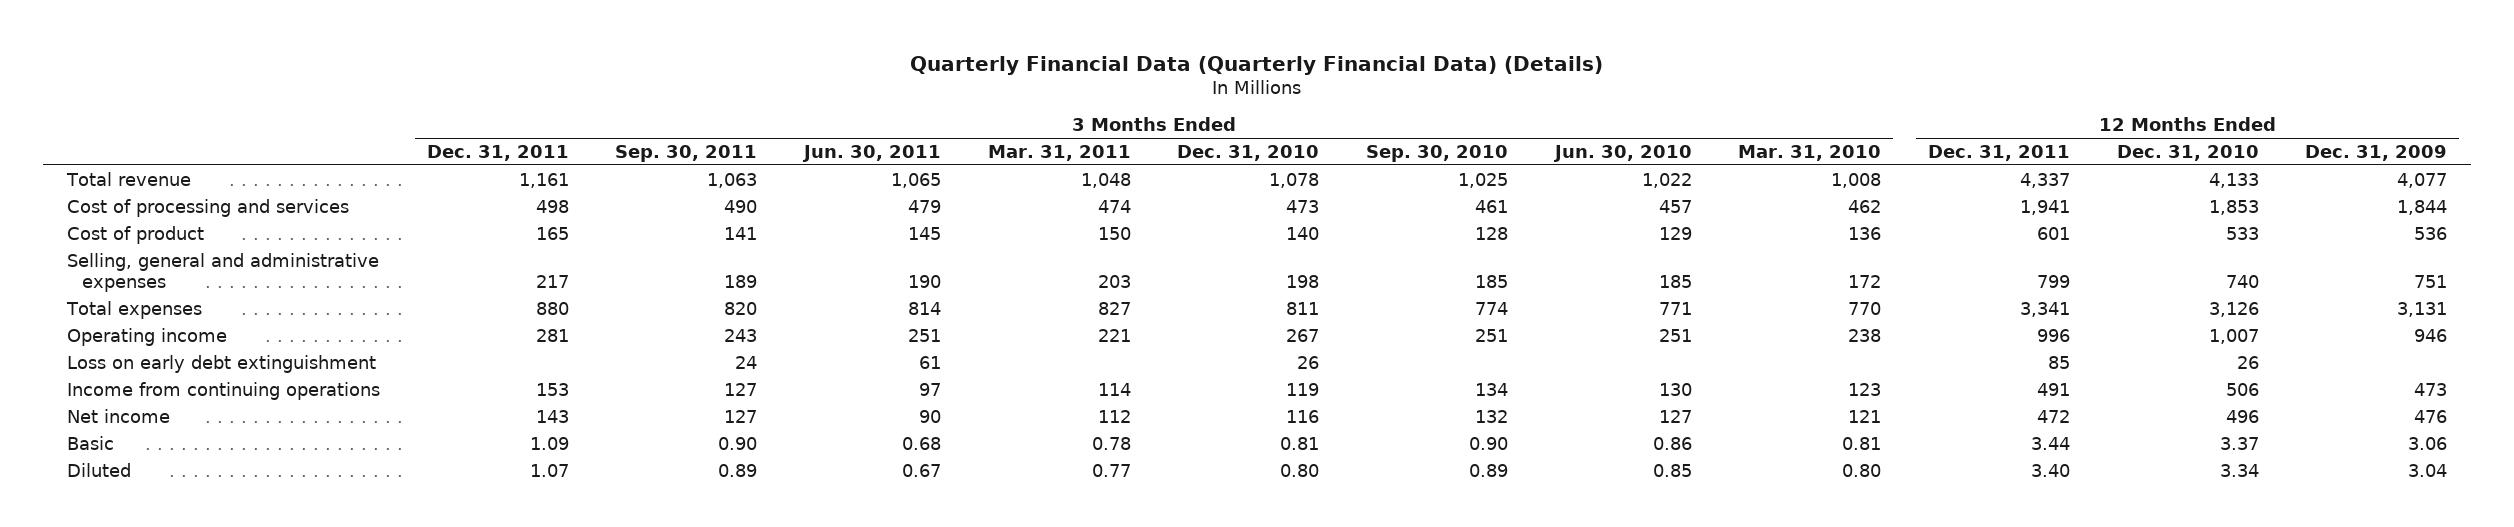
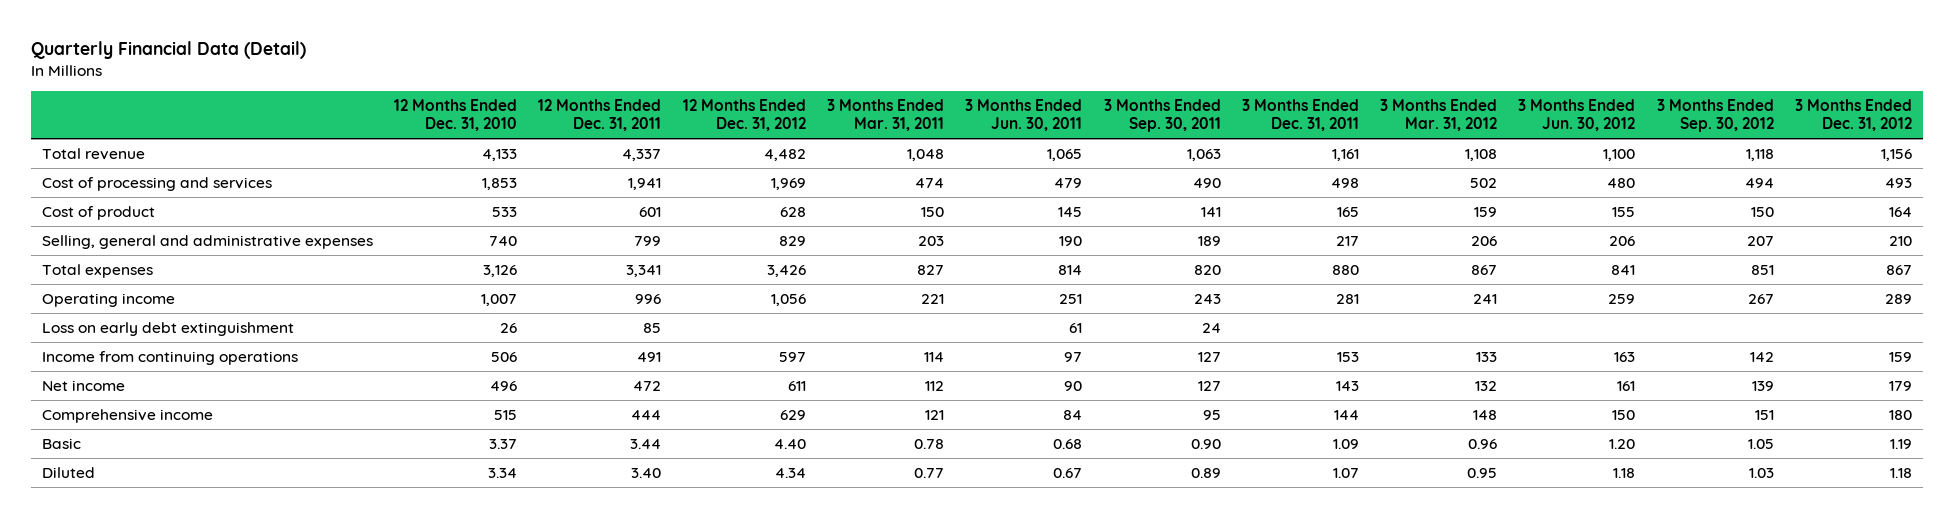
- Quarterly Financial Data (Quarterly Financial Data) (Details)
+ Quarterly Financial Data (Detail)
- | 3 Months Ended Dec. 31, 2011 | 3 Months Ended Sep. 30, 2011 | 3 Months Ended Jun. 30, 2011 | 3 Months Ended Mar. 31, 2011 | 3 Months Ended Dec. 31, 2010 | 3 Months Ended Sep. 30, 2010 | 3 Months Ended Jun. 30, 2010 | 3 Months Ended Mar. 31, 2010 | 12 Months Ended Dec. 31, 2011 | 12 Months Ended Dec. 31, 2010 | 12 Months Ended Dec. 31, 2009
+ | 12 Months Ended Dec. 31, 2010 | 12 Months Ended Dec. 31, 2011 | 12 Months Ended Dec. 31, 2012 | 3 Months Ended Mar. 31, 2011 | 3 Months Ended Jun. 30, 2011 | 3 Months Ended Sep. 30, 2011 | 3 Months Ended Dec. 31, 2011 | 3 Months Ended Mar. 31, 2012 | 3 Months Ended Jun. 30, 2012 | 3 Months Ended Sep. 30, 2012 | 3 Months Ended Dec. 31, 2012
+ Comprehensive income | 515 | 444 | 629 | 121 | 84 | 95 | 144 | 148 | 150 | 151 | 180

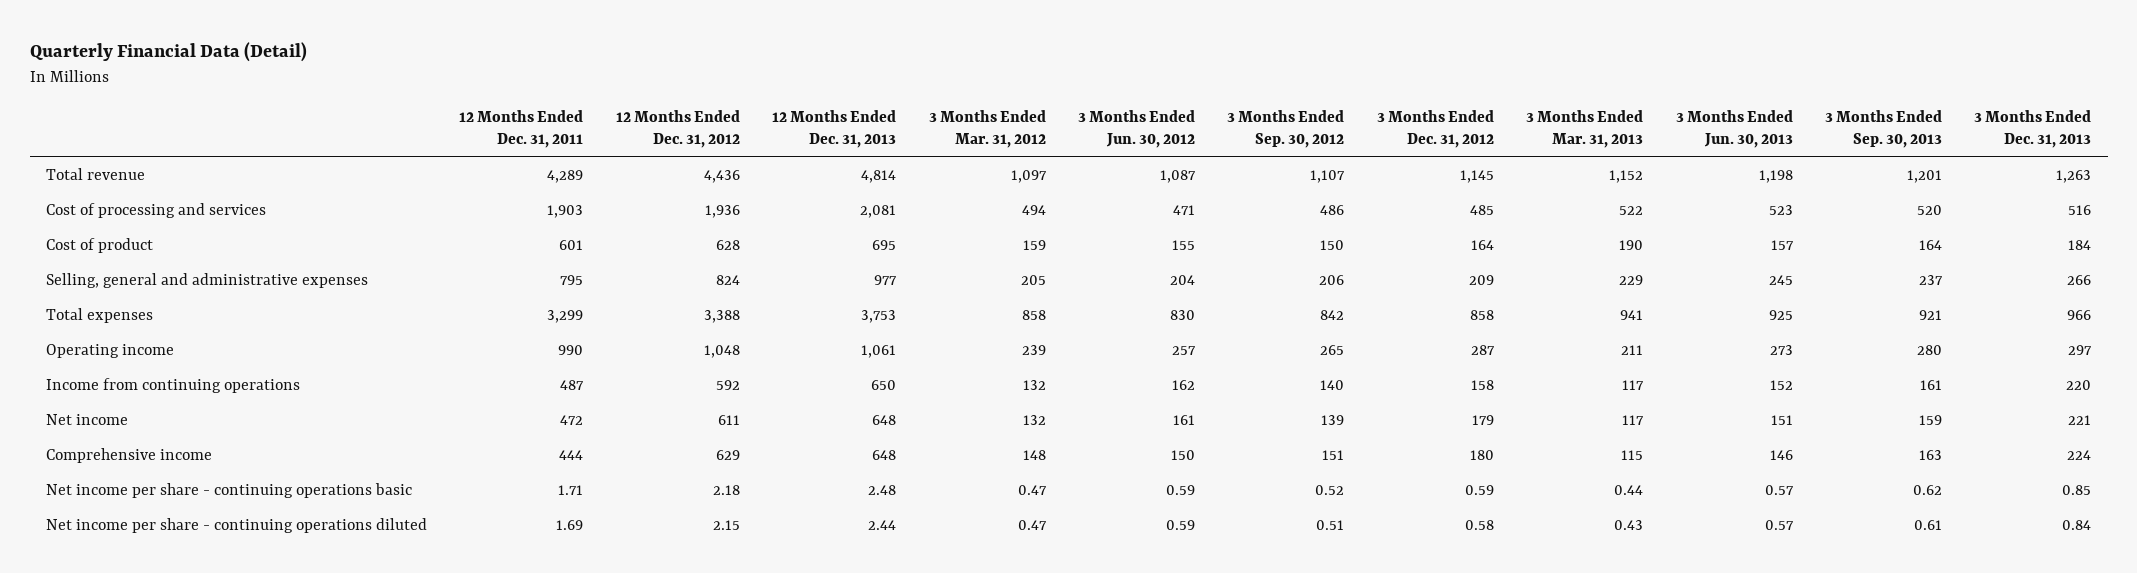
- | 12 Months Ended Dec. 31, 2010 | 12 Months Ended Dec. 31, 2011 | 12 Months Ended Dec. 31, 2012 | 3 Months Ended Mar. 31, 2011 | 3 Months Ended Jun. 30, 2011 | 3 Months Ended Sep. 30, 2011 | 3 Months Ended Dec. 31, 2011 | 3 Months Ended Mar. 31, 2012 | 3 Months Ended Jun. 30, 2012 | 3 Months Ended Sep. 30, 2012 | 3 Months Ended Dec. 31, 2012
+ | 12 Months Ended Dec. 31, 2011 | 12 Months Ended Dec. 31, 2012 | 12 Months Ended Dec. 31, 2013 | 3 Months Ended Mar. 31, 2012 | 3 Months Ended Jun. 30, 2012 | 3 Months Ended Sep. 30, 2012 | 3 Months Ended Dec. 31, 2012 | 3 Months Ended Mar. 31, 2013 | 3 Months Ended Jun. 30, 2013 | 3 Months Ended Sep. 30, 2013 | 3 Months Ended Dec. 31, 2013
- Total revenue | 4,133 | 4,337 | 4,482 | 1,048 | 1,065 | 1,063 | 1,161 | 1,108 | 1,100 | 1,118 | 1,156
- Cost of processing and services | 1,853 | 1,941 | 1,969 | 474 | 479 | 490 | 498 | 502 | 480 | 494 | 493
+ Total revenue | 4,289 | 4,436 | 4,814 | 1,097 | 1,087 | 1,107 | 1,145 | 1,152 | 1,198 | 1,201 | 1,263
+ Cost of processing and services | 1,903 | 1,936 | 2,081 | 494 | 471 | 486 | 485 | 522 | 523 | 520 | 516
- Selling, general and administrative expenses | 740 | 799 | 829 | 203 | 190 | 189 | 217 | 206 | 206 | 207 | 210
- Total expenses | 3,126 | 3,341 | 3,426 | 827 | 814 | 820 | 880 | 867 | 841 | 851 | 867
- Operating income | 1,007 | 996 | 1,056 | 221 | 251 | 243 | 281 | 241 | 259 | 267 | 289
- Loss on early debt extinguishment | 26 | 85 | | | 61 | 24 | | | | |
- Income from continuing operations | 506 | 491 | 597 | 114 | 97 | 127 | 153 | 133 | 163 | 142 | 159
+ Selling, general and administrative expenses | 795 | 824 | 977 | 205 | 204 | 206 | 209 | 229 | 245 | 237 | 266
+ Total expenses | 3,299 | 3,388 | 3,753 | 858 | 830 | 842 | 858 | 941 | 925 | 921 | 966
+ Operating income | 990 | 1,048 | 1,061 | 239 | 257 | 265 | 287 | 211 | 273 | 280 | 297
+ Income from continuing operations | 487 | 592 | 650 | 132 | 162 | 140 | 158 | 117 | 152 | 161 | 220
- Basic | 3.37 | 3.44 | 4.40 | 0.78 | 0.68 | 0.90 | 1.09 | 0.96 | 1.20 | 1.05 | 1.19
- Diluted | 3.34 | 3.40 | 4.34 | 0.77 | 0.67 | 0.89 | 1.07 | 0.95 | 1.18 | 1.03 | 1.18
+ Net income per share - continuing operations basic | 1.71 | 2.18 | 2.48 | 0.47 | 0.59 | 0.52 | 0.59 | 0.44 | 0.57 | 0.62 | 0.85
+ Net income per share - continuing operations diluted | 1.69 | 2.15 | 2.44 | 0.47 | 0.59 | 0.51 | 0.58 | 0.43 | 0.57 | 0.61 | 0.84

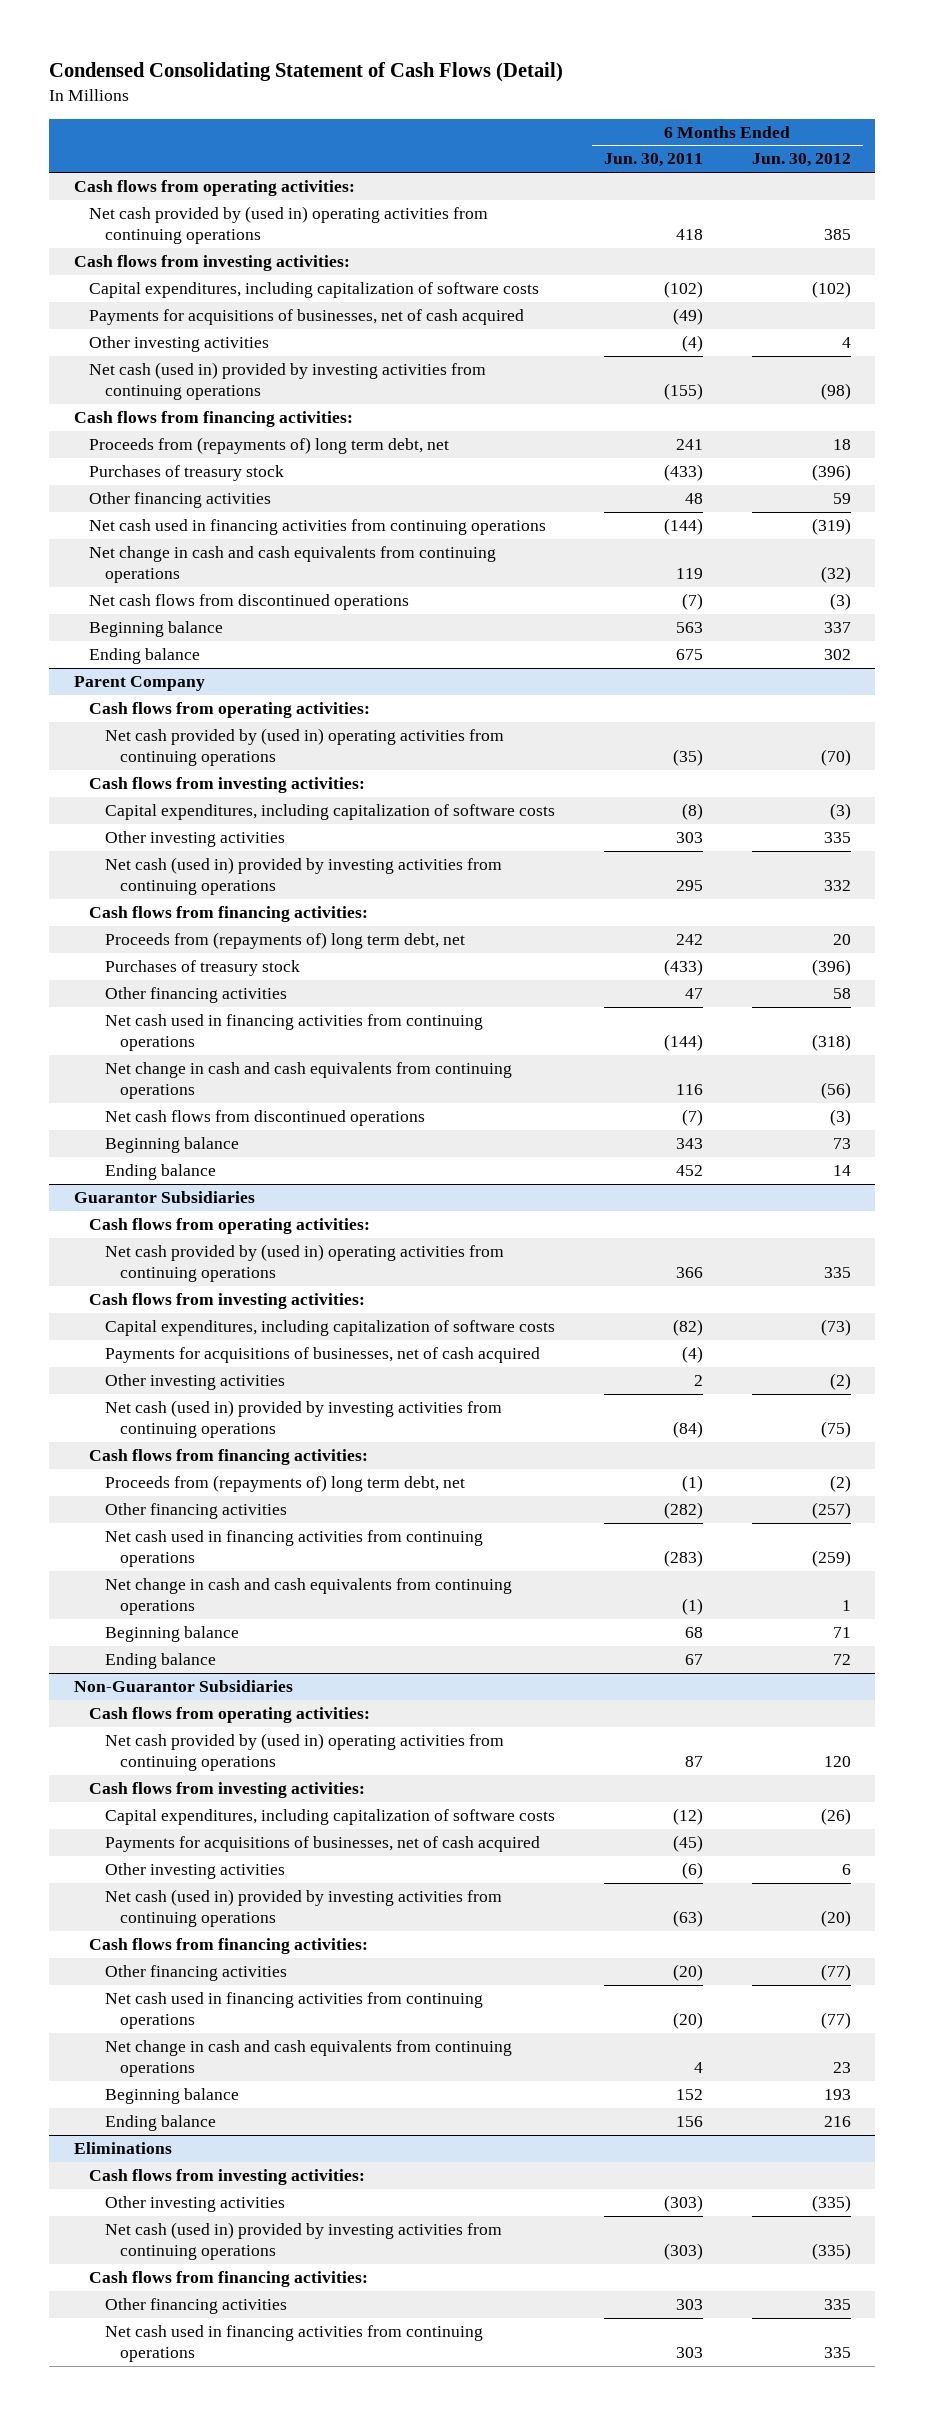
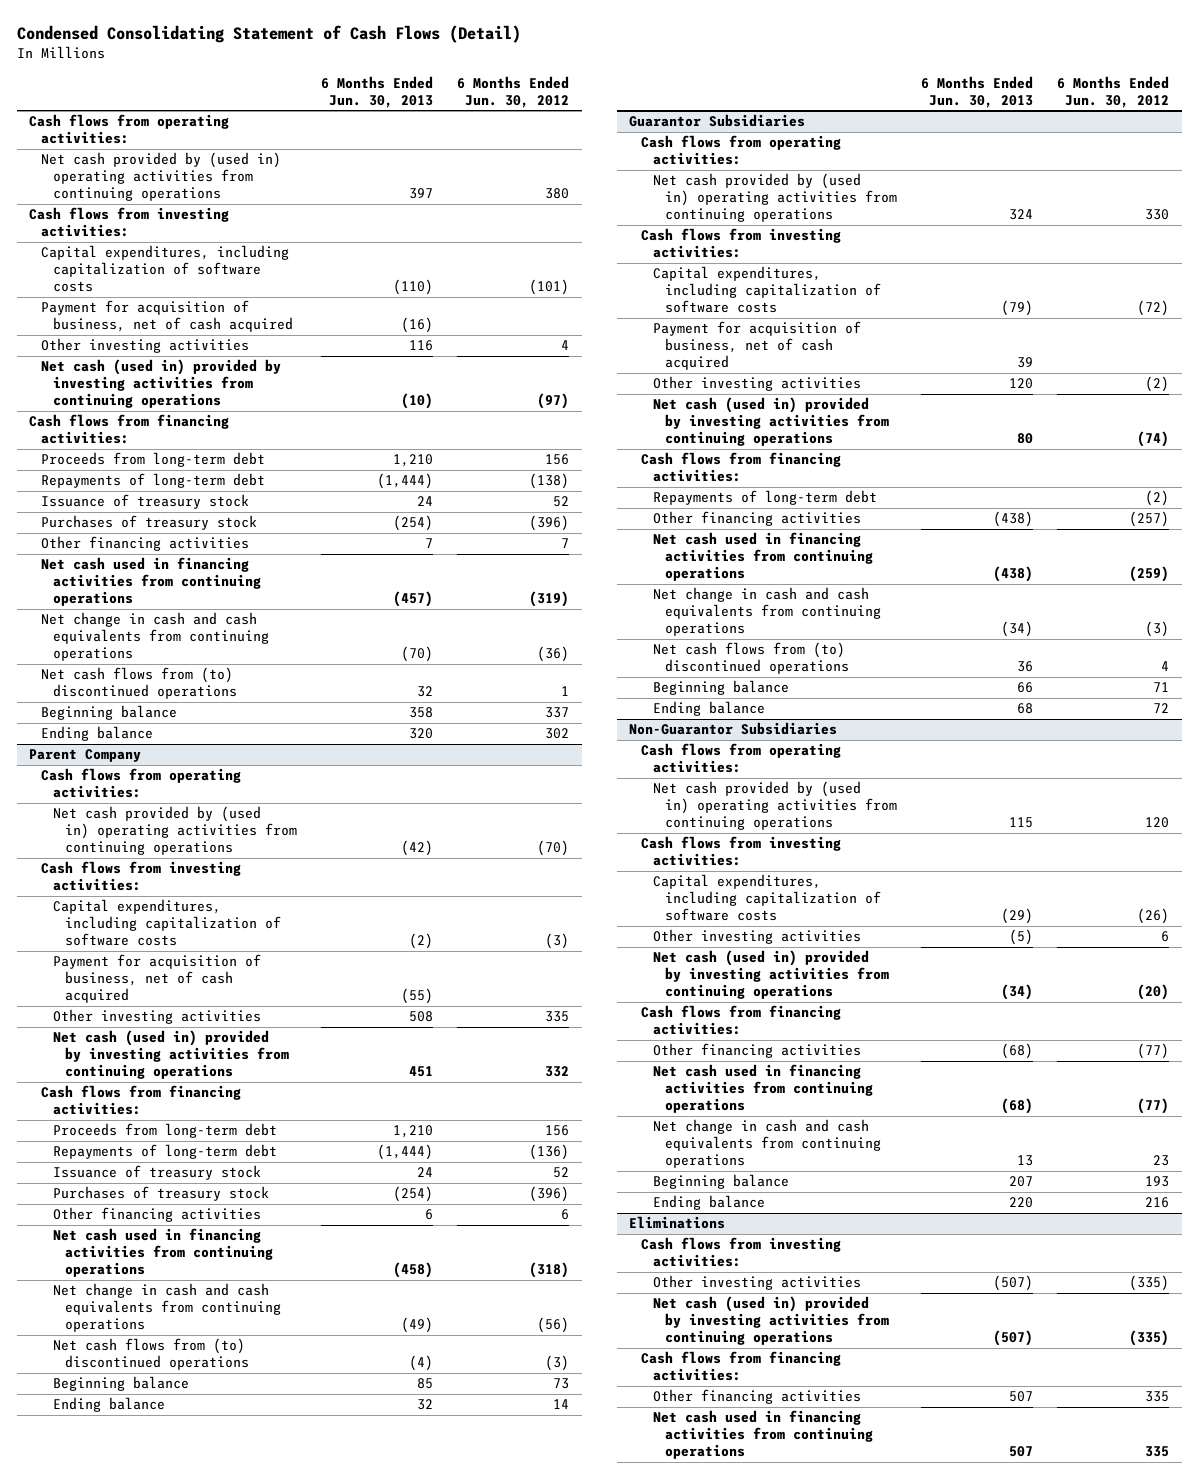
- | 6 Months Ended Jun. 30, 2011 | 6 Months Ended Jun. 30, 2012
+ | 6 Months Ended Jun. 30, 2013 | 6 Months Ended Jun. 30, 2012
- Net cash provided by (used in) operating activities from continuing operations | 418 | 385
+ Net cash provided by (used in) operating activities from continuing operations | 397 | 380
- Capital expenditures, including capitalization of software costs | (102) | (102)
- Payments for acquisitions of businesses, net of cash acquired | (49) |
+ Capital expenditures, including capitalization of software costs | (110) | (101)
+ Payment for acquisition of business, net of cash acquired | (16) |
- Net cash (used in) provided by investing activities from continuing operations | (155) | (98)
+ Net cash (used in) provided by investing activities from continuing operations | (10) | (97)
- Proceeds from (repayments of) long term debt, net | 241 | 18
+ Proceeds from long-term debt | 1,210 | 156
+ Repayments of long-term debt | (1,444) | (138)
+ Issuance of treasury stock | 24 | 52
- Other financing activities | 48 | 59
+ Other financing activities | 7 | 7
- Net change in cash and cash equivalents from continuing operations | 119 | (32)
- Net cash flows from discontinued operations | (7) | (3)
+ Net change in cash and cash equivalents from continuing operations | (70) | (36)
+ Net cash flows from (to) discontinued operations | 32 | 1
@ Parent Company
+ Payment for acquisition of business, net of cash acquired | (55) |
- Proceeds from (repayments of) long term debt, net | 242 | 20
+ Proceeds from long-term debt | 1,210 | 156
+ Repayments of long-term debt | (1,444) | (136)
+ Issuance of treasury stock | 24 | 52
- Other financing activities | 47 | 58
+ Other financing activities | 6 | 6
- Net cash flows from discontinued operations | (7) | (3)
+ Net cash flows from (to) discontinued operations | (4) | (3)
@ Guarantor Subsidiaries
- Net cash provided by (used in) operating activities from continuing operations | 366 | 335
+ Net cash provided by (used in) operating activities from continuing operations | 324 | 330
- Capital expenditures, including capitalization of software costs | (82) | (73)
- Payments for acquisitions of businesses, net of cash acquired | (4) |
+ Capital expenditures, including capitalization of software costs | (79) | (72)
+ Payment for acquisition of business, net of cash acquired | 39 |
- Net cash (used in) provided by investing activities from continuing operations | (84) | (75)
+ Net cash (used in) provided by investing activities from continuing operations | 80 | (74)
- Proceeds from (repayments of) long term debt, net | (1) | (2)
+ Repayments of long-term debt | | (2)
- Net change in cash and cash equivalents from continuing operations | (1) | 1
+ Net change in cash and cash equivalents from continuing operations | (34) | (3)
+ Net cash flows from (to) discontinued operations | 36 | 4
@ Non-Guarantor Subsidiaries
- Payments for acquisitions of businesses, net of cash acquired | (45) |

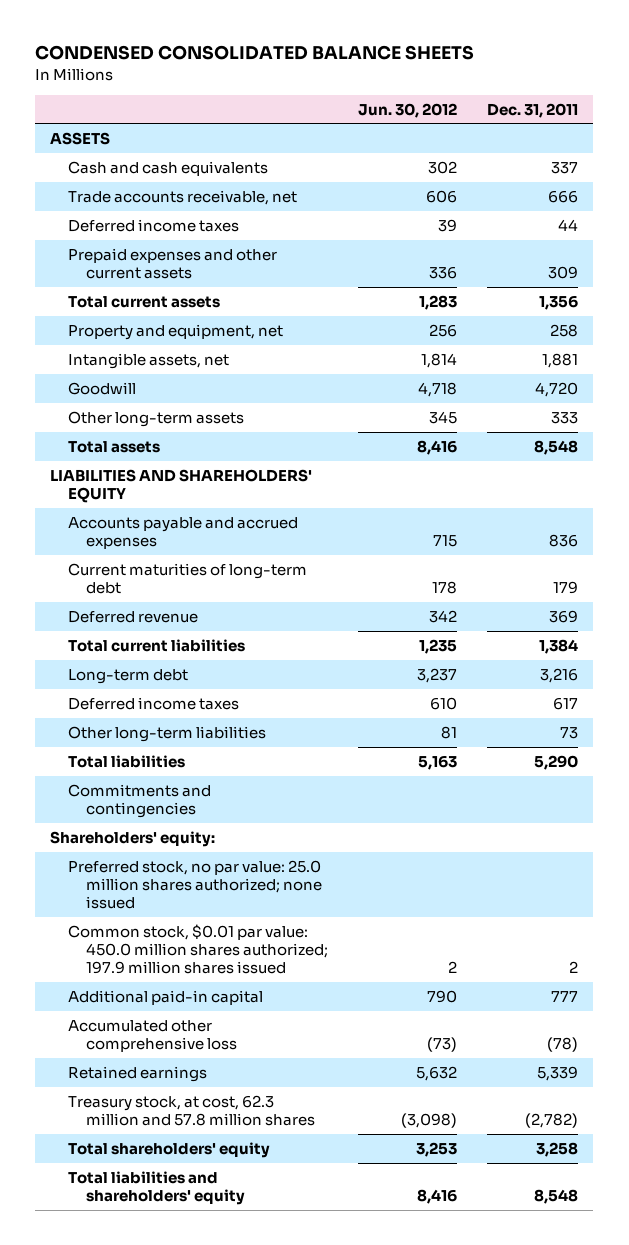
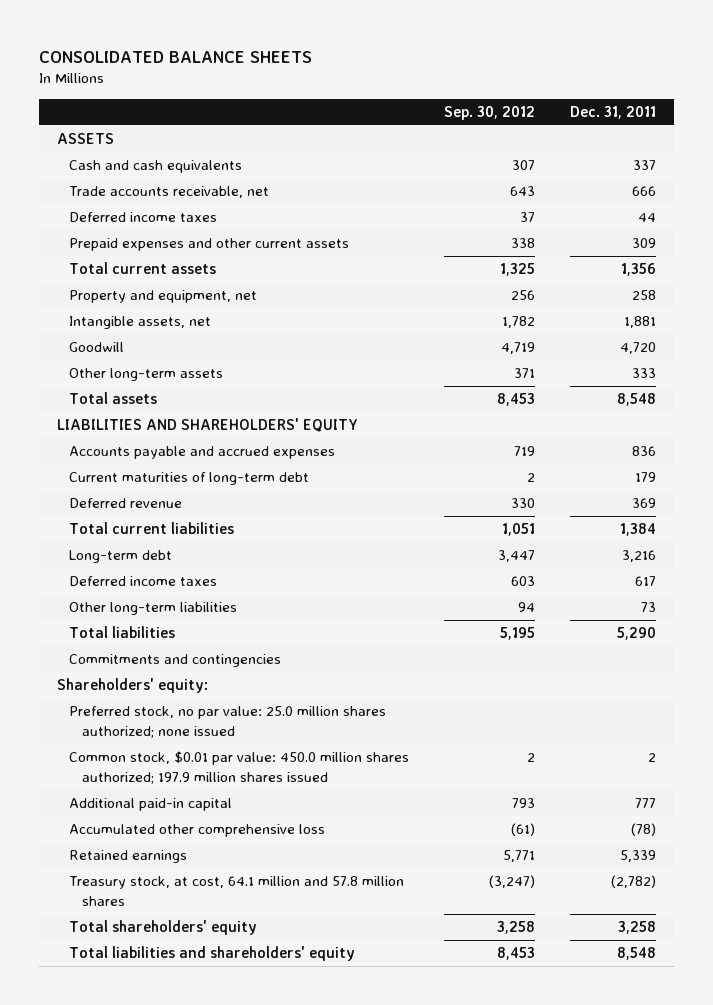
- CONDENSED CONSOLIDATED BALANCE SHEETS
+ CONSOLIDATED BALANCE SHEETS
- | Jun. 30, 2012 | Dec. 31, 2011
+ | Sep. 30, 2012 | Dec. 31, 2011
- Treasury stock, at cost, 62.3 million and 57.8 million shares | (3,098) | (2,782)
+ Treasury stock, at cost, 64.1 million and 57.8 million shares | (3,247) | (2,782)

